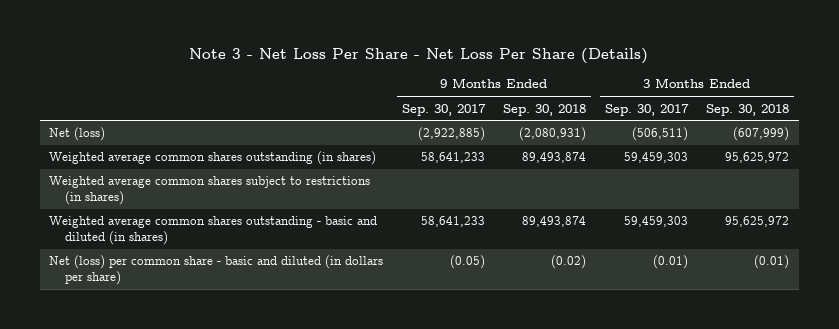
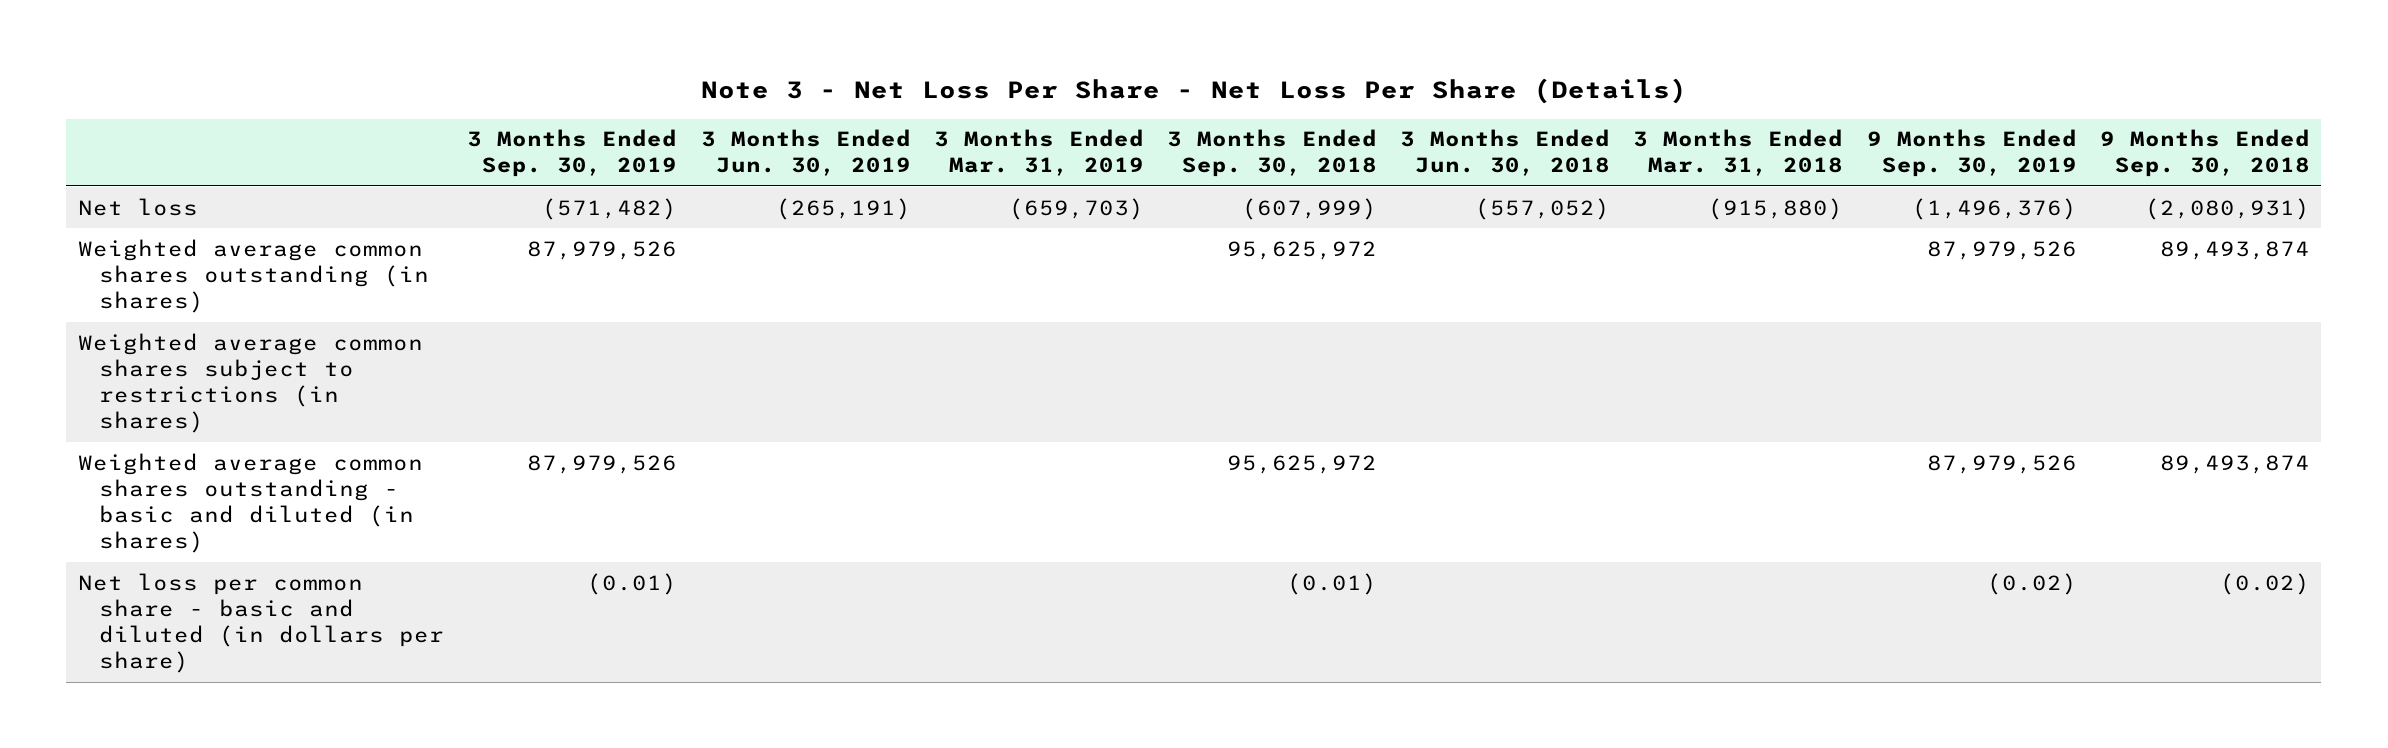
- | 9 Months Ended Sep. 30, 2017 | 9 Months Ended Sep. 30, 2018 | 3 Months Ended Sep. 30, 2017 | 3 Months Ended Sep. 30, 2018
+ | 3 Months Ended Sep. 30, 2019 | 3 Months Ended Jun. 30, 2019 | 3 Months Ended Mar. 31, 2019 | 3 Months Ended Sep. 30, 2018 | 3 Months Ended Jun. 30, 2018 | 3 Months Ended Mar. 31, 2018 | 9 Months Ended Sep. 30, 2019 | 9 Months Ended Sep. 30, 2018
- Net (loss) | (2,922,885) | (2,080,931) | (506,511) | (607,999)
+ Net loss | (571,482) | (265,191) | (659,703) | (607,999) | (557,052) | (915,880) | (1,496,376) | (2,080,931)
- Net (loss) per common share - basic and diluted (in dollars per share) | (0.05) | (0.02) | (0.01) | (0.01)
+ Net loss per common share - basic and diluted (in dollars per share) | (0.01) | | | (0.01) | | | (0.02) | (0.02)

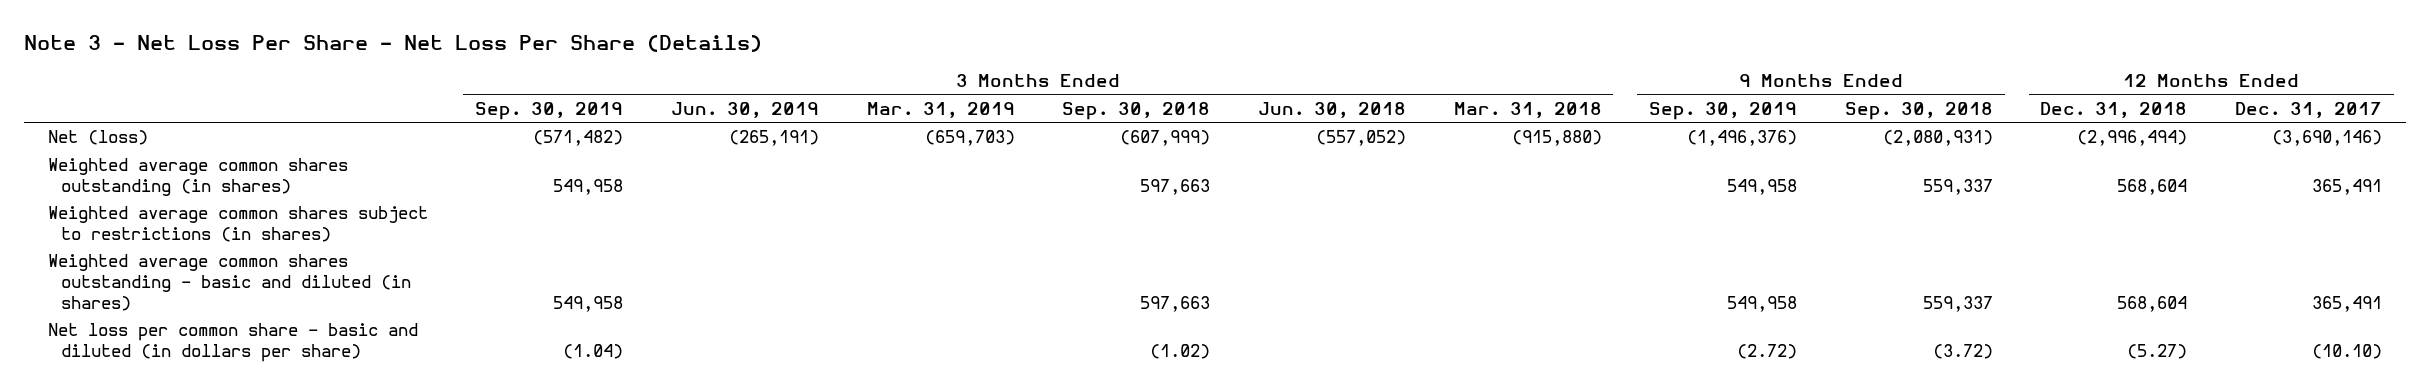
- | 3 Months Ended Sep. 30, 2019 | 3 Months Ended Jun. 30, 2019 | 3 Months Ended Mar. 31, 2019 | 3 Months Ended Sep. 30, 2018 | 3 Months Ended Jun. 30, 2018 | 3 Months Ended Mar. 31, 2018 | 9 Months Ended Sep. 30, 2019 | 9 Months Ended Sep. 30, 2018
+ | 3 Months Ended Sep. 30, 2019 | 3 Months Ended Jun. 30, 2019 | 3 Months Ended Mar. 31, 2019 | 3 Months Ended Sep. 30, 2018 | 3 Months Ended Jun. 30, 2018 | 3 Months Ended Mar. 31, 2018 | 9 Months Ended Sep. 30, 2019 | 9 Months Ended Sep. 30, 2018 | 12 Months Ended Dec. 31, 2018 | 12 Months Ended Dec. 31, 2017
- Net loss | (571,482) | (265,191) | (659,703) | (607,999) | (557,052) | (915,880) | (1,496,376) | (2,080,931)
- Weighted average common shares outstanding (in shares) | 87,979,526 | | | 95,625,972 | | | 87,979,526 | 89,493,874
+ Net (loss) | (571,482) | (265,191) | (659,703) | (607,999) | (557,052) | (915,880) | (1,496,376) | (2,080,931) | (2,996,494) | (3,690,146)
+ Weighted average common shares outstanding (in shares) | 549,958 | | | 597,663 | | | 549,958 | 559,337 | 568,604 | 365,491
- Weighted average common shares outstanding - basic and diluted (in shares) | 87,979,526 | | | 95,625,972 | | | 87,979,526 | 89,493,874
- Net loss per common share - basic and diluted (in dollars per share) | (0.01) | | | (0.01) | | | (0.02) | (0.02)
+ Weighted average common shares outstanding - basic and diluted (in shares) | 549,958 | | | 597,663 | | | 549,958 | 559,337 | 568,604 | 365,491
+ Net loss per common share - basic and diluted (in dollars per share) | (1.04) | | | (1.02) | | | (2.72) | (3.72) | (5.27) | (10.10)

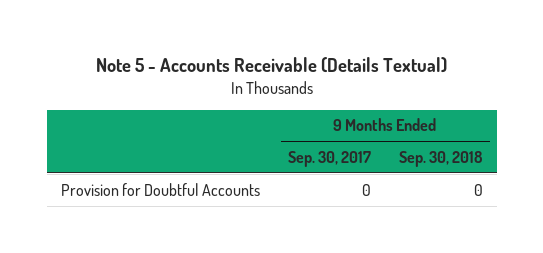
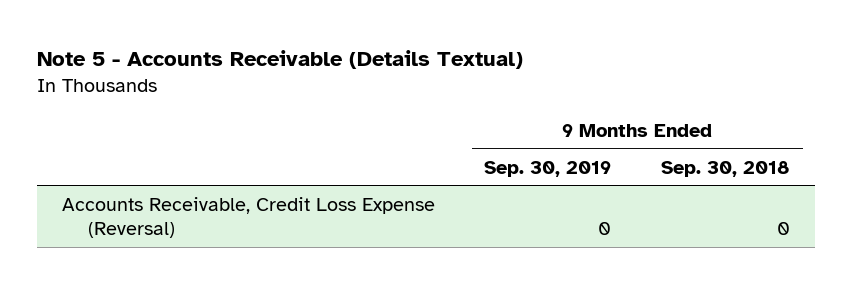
- | 9 Months Ended Sep. 30, 2017 | 9 Months Ended Sep. 30, 2018
+ | 9 Months Ended Sep. 30, 2019 | 9 Months Ended Sep. 30, 2018
- Provision for Doubtful Accounts | 0 | 0
+ Accounts Receivable, Credit Loss Expense (Reversal) | 0 | 0

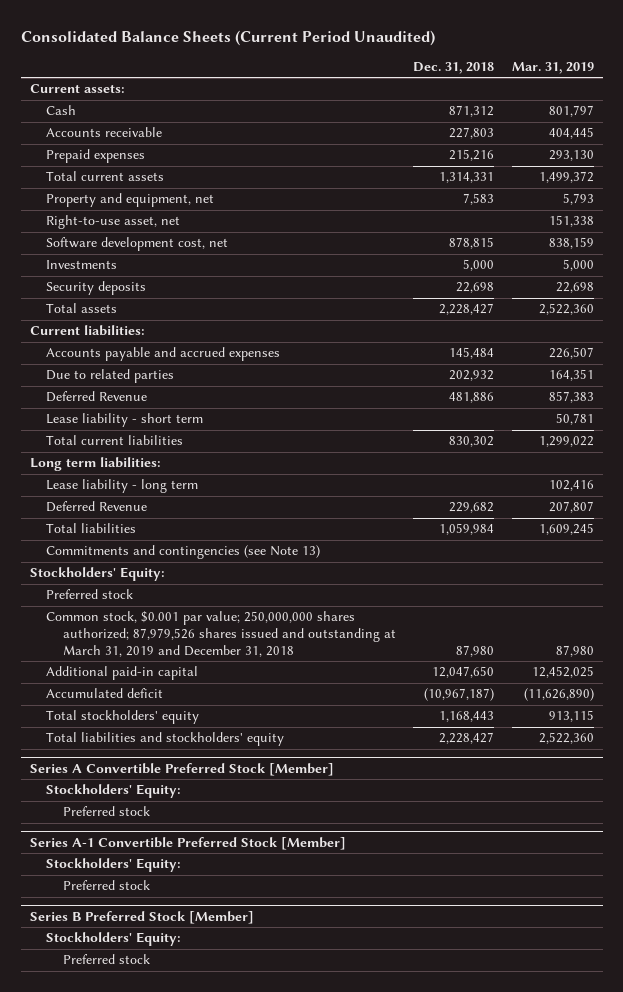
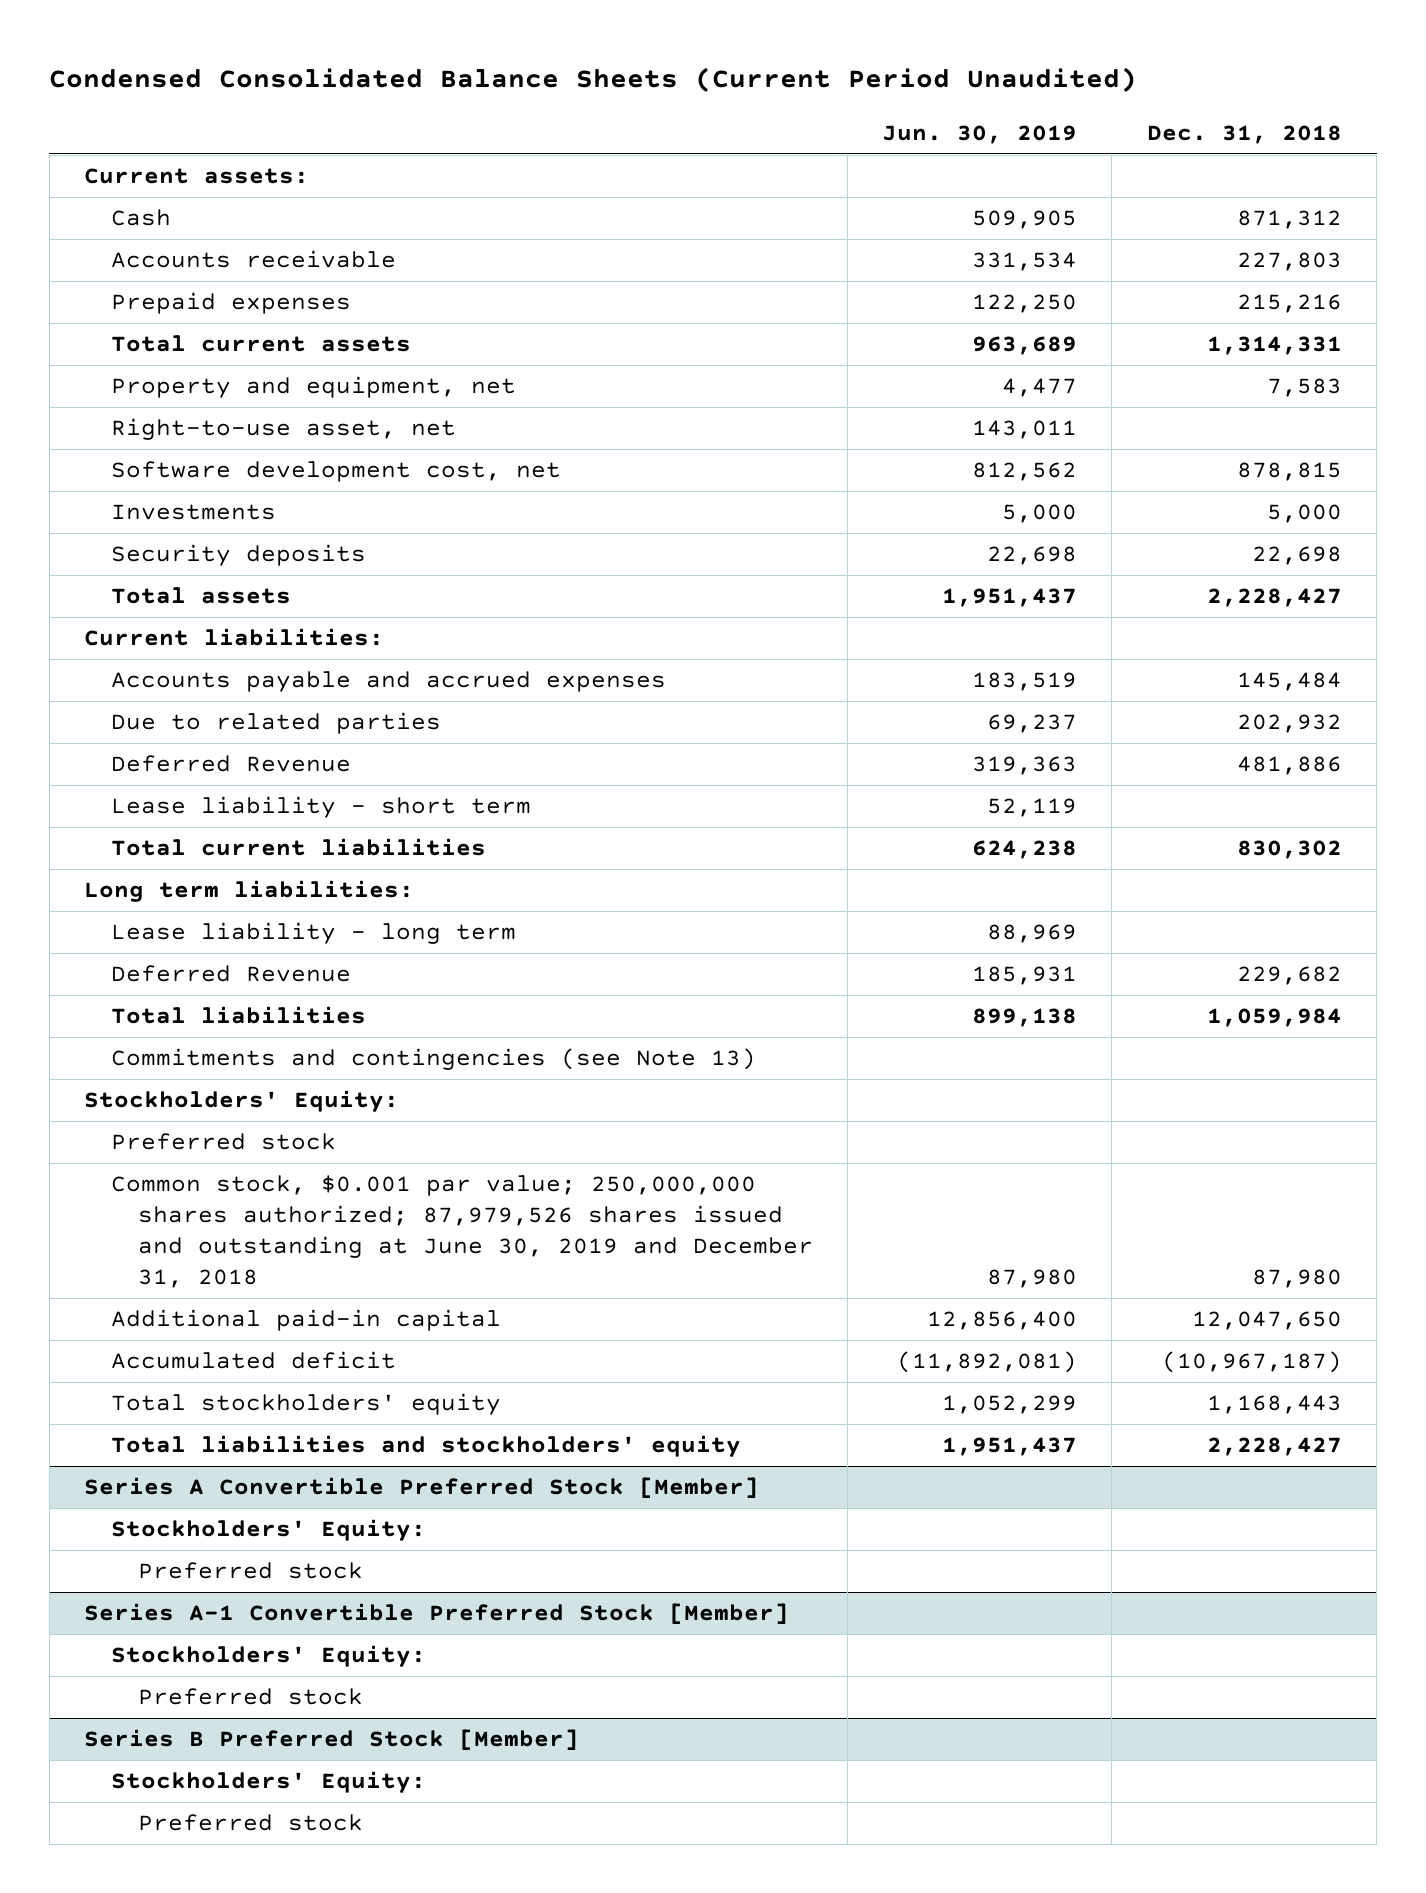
- Consolidated Balance Sheets (Current Period Unaudited)
+ Condensed Consolidated Balance Sheets (Current Period Unaudited)
- | Dec. 31, 2018 | Mar. 31, 2019
+ | Jun. 30, 2019 | Dec. 31, 2018
- Common stock, $0.001 par value; 250,000,000 shares authorized; 87,979,526 shares issued and outstanding at March 31, 2019 and December 31, 2018 | 87,980 | 87,980
+ Common stock, $0.001 par value; 250,000,000 shares authorized; 87,979,526 shares issued and outstanding at June 30, 2019 and December 31, 2018 | 87,980 | 87,980

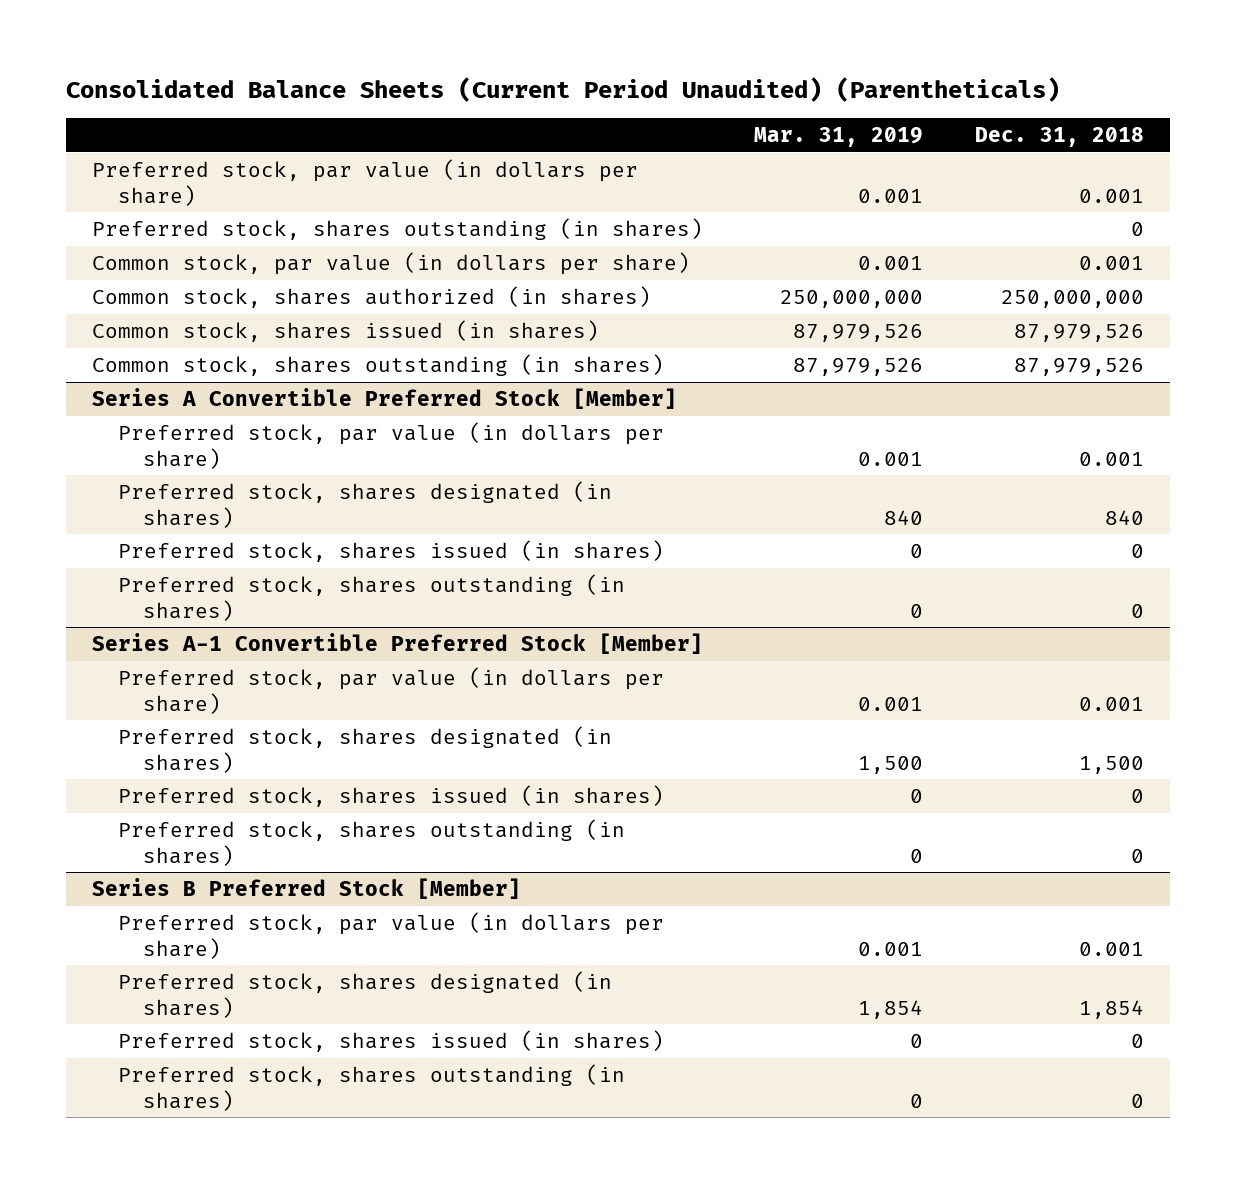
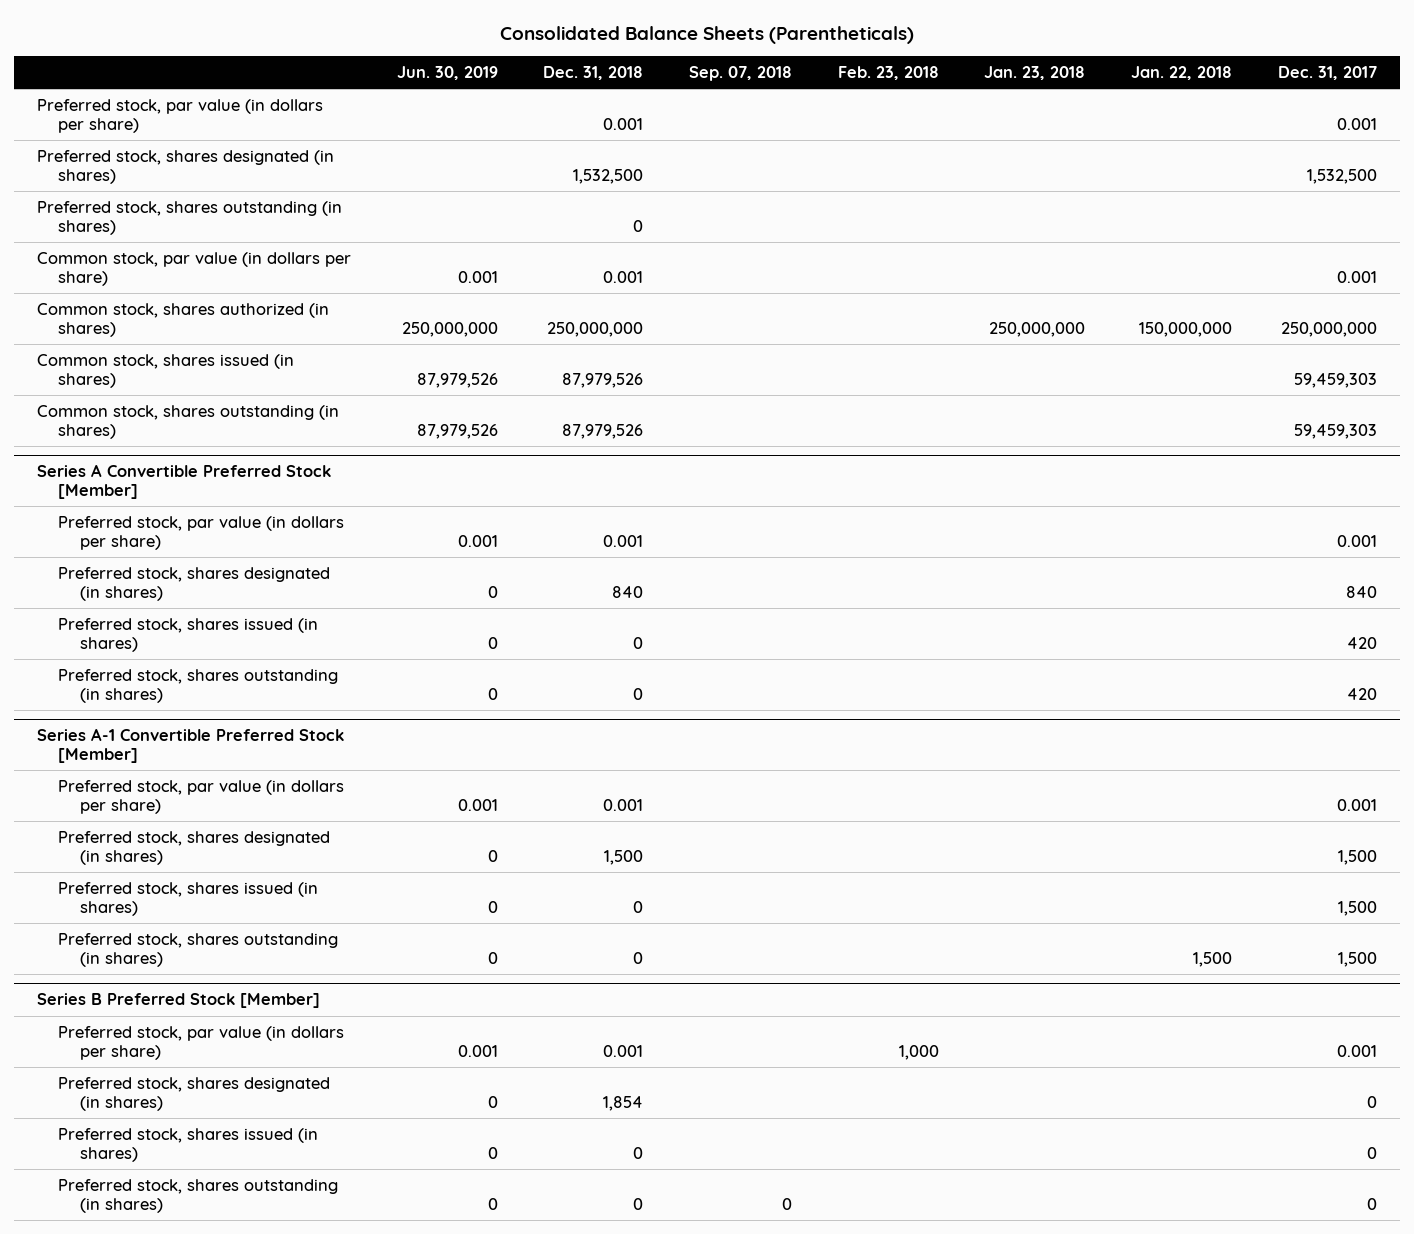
- Consolidated Balance Sheets (Current Period Unaudited) (Parentheticals)
+ Consolidated Balance Sheets (Parentheticals)
- | Mar. 31, 2019 | Dec. 31, 2018
+ | Jun. 30, 2019 | Dec. 31, 2018 | Sep. 07, 2018 | Feb. 23, 2018 | Jan. 23, 2018 | Jan. 22, 2018 | Dec. 31, 2017
+ Preferred stock, shares designated (in shares) | | 1,532,500 | | | | | 1,532,500

